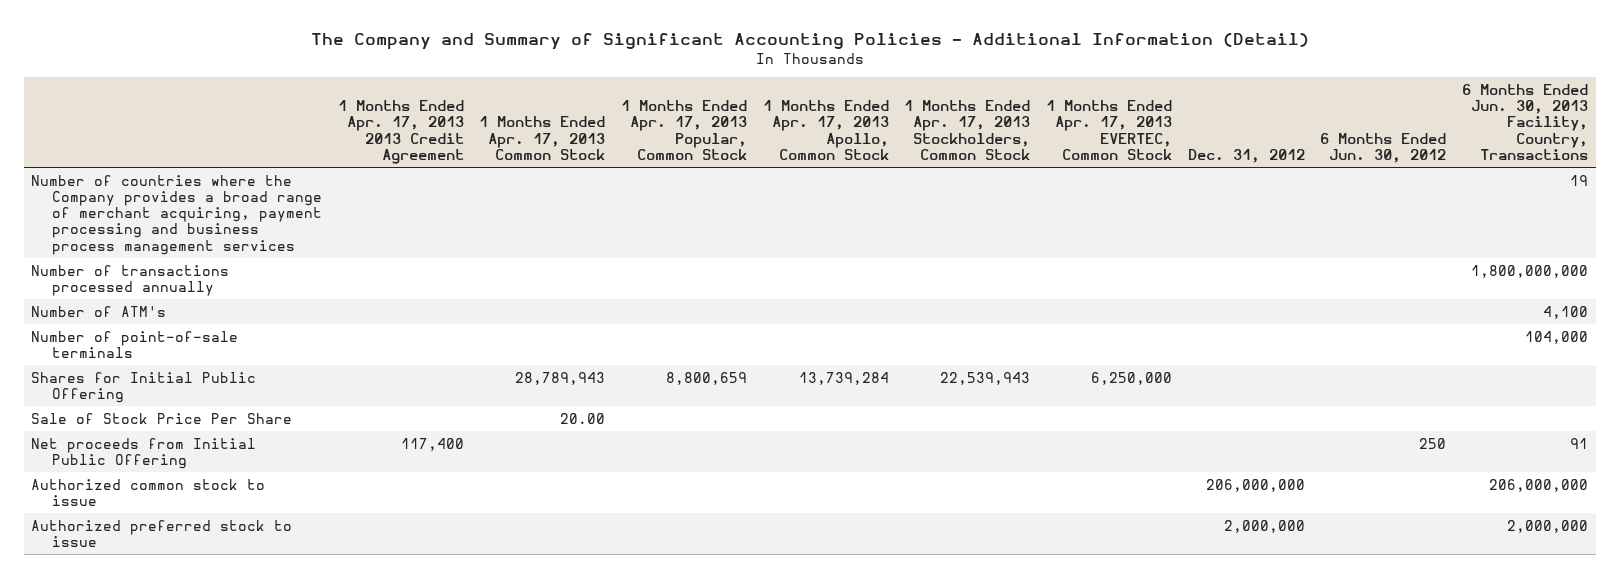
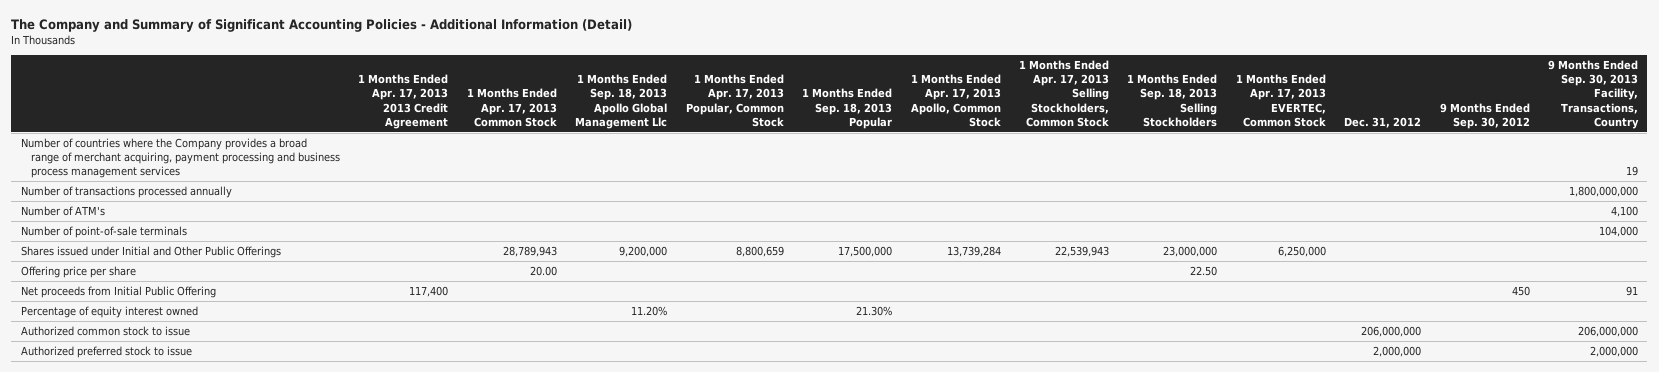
- | 1 Months Ended Apr. 17, 2013 2013 Credit Agreement | 1 Months Ended Apr. 17, 2013 Common Stock | 1 Months Ended Apr. 17, 2013 Popular, Common Stock | 1 Months Ended Apr. 17, 2013 Apollo, Common Stock | 1 Months Ended Apr. 17, 2013 Stockholders, Common Stock | 1 Months Ended Apr. 17, 2013 EVERTEC, Common Stock | Dec. 31, 2012 | 6 Months Ended Jun. 30, 2012 | 6 Months Ended Jun. 30, 2013 Facility, Country, Transactions
+ | 1 Months Ended Apr. 17, 2013 2013 Credit Agreement | 1 Months Ended Apr. 17, 2013 Common Stock | 1 Months Ended Sep. 18, 2013 Apollo Global Management Llc | 1 Months Ended Apr. 17, 2013 Popular, Common Stock | 1 Months Ended Sep. 18, 2013 Popular | 1 Months Ended Apr. 17, 2013 Apollo, Common Stock | 1 Months Ended Apr. 17, 2013 Selling Stockholders, Common Stock | 1 Months Ended Sep. 18, 2013 Selling Stockholders | 1 Months Ended Apr. 17, 2013 EVERTEC, Common Stock | Dec. 31, 2012 | 9 Months Ended Sep. 30, 2012 | 9 Months Ended Sep. 30, 2013 Facility, Transactions, Country
- Shares for Initial Public Offering | | 28,789,943 | 8,800,659 | 13,739,284 | 22,539,943 | 6,250,000 | | |
- Sale of Stock Price Per Share | | 20.00 | | | | | | |
+ Shares issued under Initial and Other Public Offerings | | 28,789,943 | 9,200,000 | 8,800,659 | 17,500,000 | 13,739,284 | 22,539,943 | 23,000,000 | 6,250,000 | | |
+ Offering price per share | | 20.00 | | | | | | 22.50 | | | |
+ Percentage of equity interest owned | | | 11.20% | | 21.30% | | | | | | |

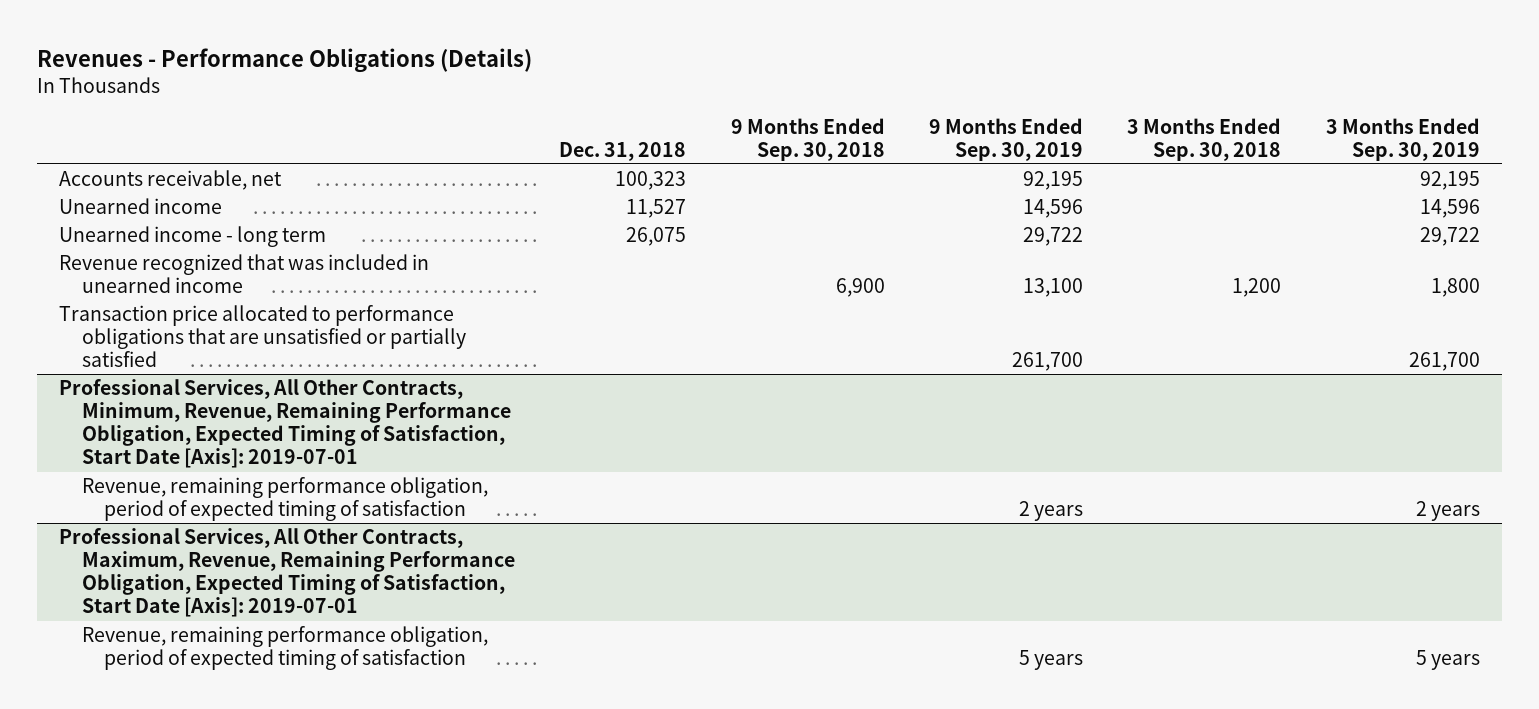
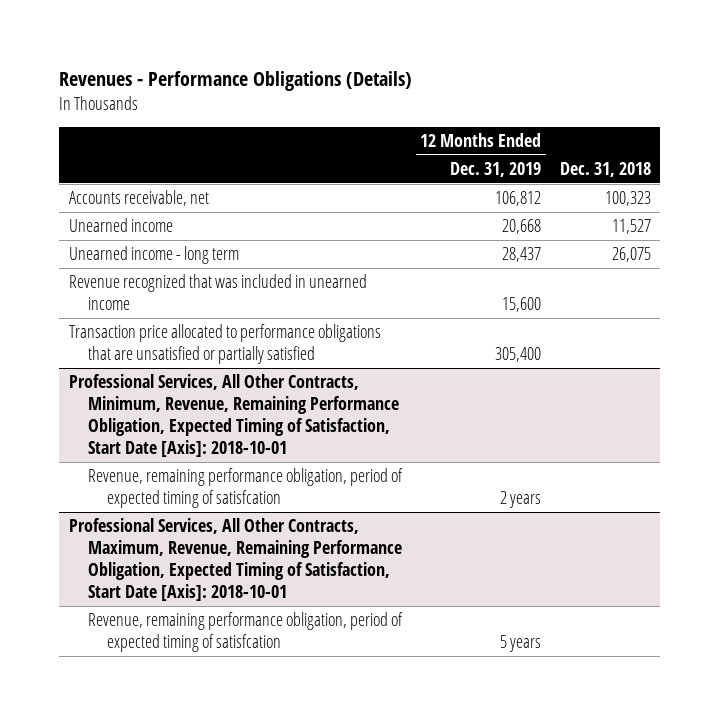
- | Dec. 31, 2018 | 9 Months Ended Sep. 30, 2018 | 9 Months Ended Sep. 30, 2019 | 3 Months Ended Sep. 30, 2018 | 3 Months Ended Sep. 30, 2019
+ | 12 Months Ended Dec. 31, 2019 | Dec. 31, 2018
- Professional Services, All Other Contracts, Minimum, Revenue, Remaining Performance Obligation, Expected Timing of Satisfaction, Start Date [Axis]: 2019-07-01
- Revenue, remaining performance obligation, period of expected timing of satisfaction | | | 2 years | | 2 years
- Professional Services, All Other Contracts, Maximum, Revenue, Remaining Performance Obligation, Expected Timing of Satisfaction, Start Date [Axis]: 2019-07-01
- Revenue, remaining performance obligation, period of expected timing of satisfaction | | | 5 years | | 5 years
+ Professional Services, All Other Contracts, Minimum, Revenue, Remaining Performance Obligation, Expected Timing of Satisfaction, Start Date [Axis]: 2018-10-01
+ Revenue, remaining performance obligation, period of expected timing of satisfcation | 2 years |
+ Professional Services, All Other Contracts, Maximum, Revenue, Remaining Performance Obligation, Expected Timing of Satisfaction, Start Date [Axis]: 2018-10-01
+ Revenue, remaining performance obligation, period of expected timing of satisfcation | 5 years |

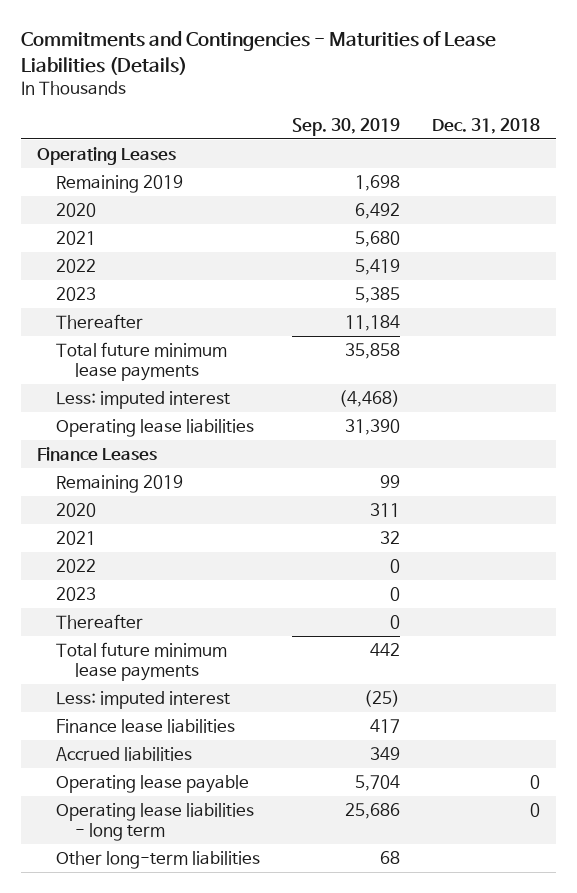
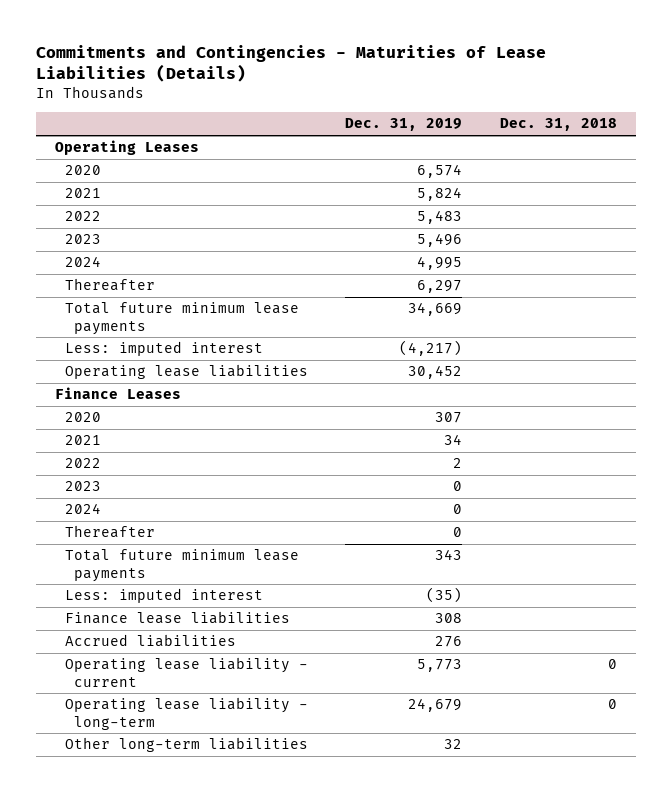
- | Sep. 30, 2019 | Dec. 31, 2018
+ | Dec. 31, 2019 | Dec. 31, 2018
- Remaining 2019 | 1,698 |
+ 2024 | 4,995 |
- Remaining 2019 | 99 |
+ 2024 | 0 |
- Operating lease payable | 5,704 | 0
- Operating lease liabilities - long term | 25,686 | 0
+ Operating lease liability - current | 5,773 | 0
+ Operating lease liability - long-term | 24,679 | 0

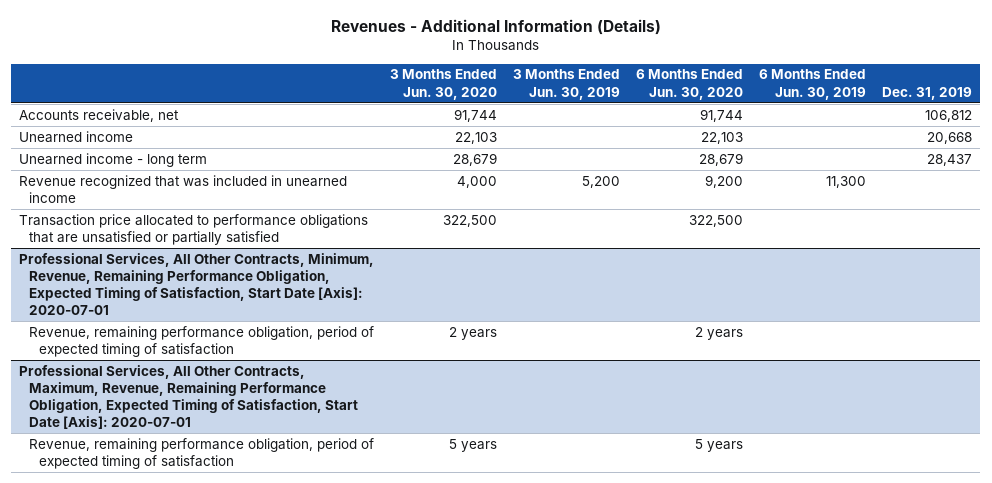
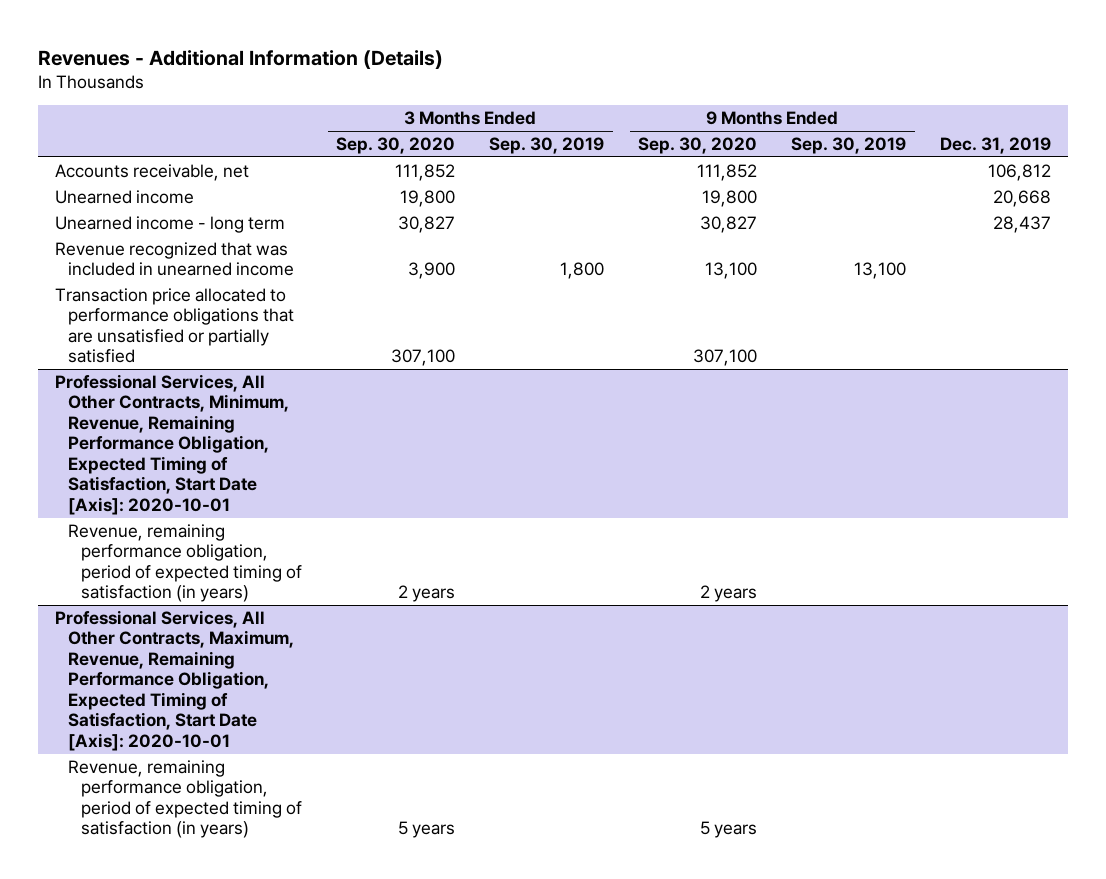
- | 3 Months Ended Jun. 30, 2020 | 3 Months Ended Jun. 30, 2019 | 6 Months Ended Jun. 30, 2020 | 6 Months Ended Jun. 30, 2019 | Dec. 31, 2019
+ | 3 Months Ended Sep. 30, 2020 | 3 Months Ended Sep. 30, 2019 | 9 Months Ended Sep. 30, 2020 | 9 Months Ended Sep. 30, 2019 | Dec. 31, 2019
- Professional Services, All Other Contracts, Minimum, Revenue, Remaining Performance Obligation, Expected Timing of Satisfaction, Start Date [Axis]: 2020-07-01
- Revenue, remaining performance obligation, period of expected timing of satisfaction | 2 years | | 2 years | |
- Professional Services, All Other Contracts, Maximum, Revenue, Remaining Performance Obligation, Expected Timing of Satisfaction, Start Date [Axis]: 2020-07-01
- Revenue, remaining performance obligation, period of expected timing of satisfaction | 5 years | | 5 years | |
+ Professional Services, All Other Contracts, Minimum, Revenue, Remaining Performance Obligation, Expected Timing of Satisfaction, Start Date [Axis]: 2020-10-01
+ Revenue, remaining performance obligation, period of expected timing of satisfaction (in years) | 2 years | | 2 years | |
+ Professional Services, All Other Contracts, Maximum, Revenue, Remaining Performance Obligation, Expected Timing of Satisfaction, Start Date [Axis]: 2020-10-01
+ Revenue, remaining performance obligation, period of expected timing of satisfaction (in years) | 5 years | | 5 years | |

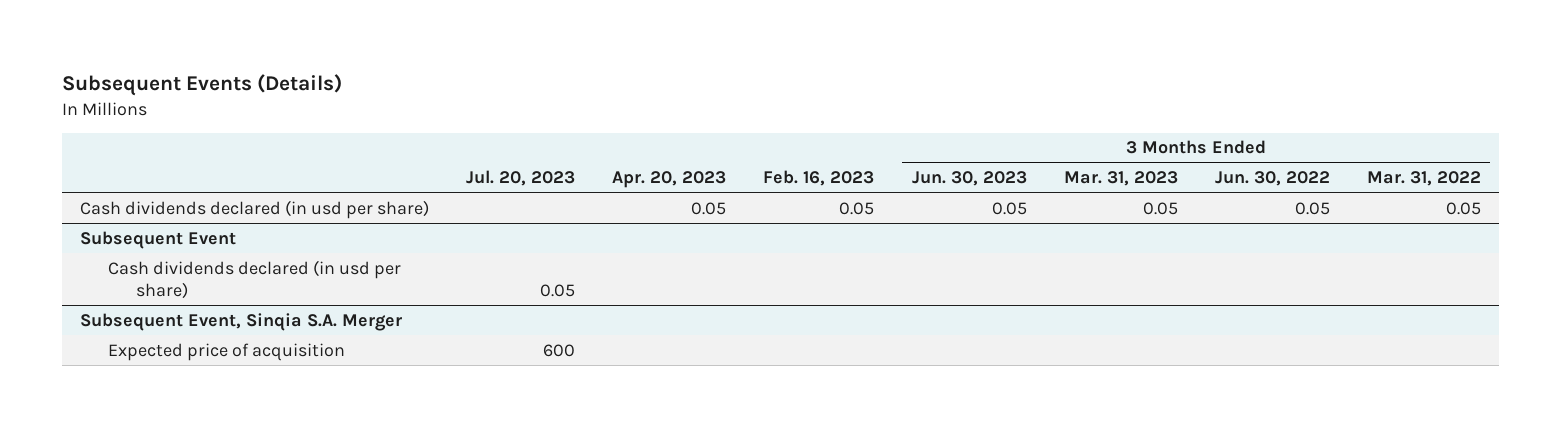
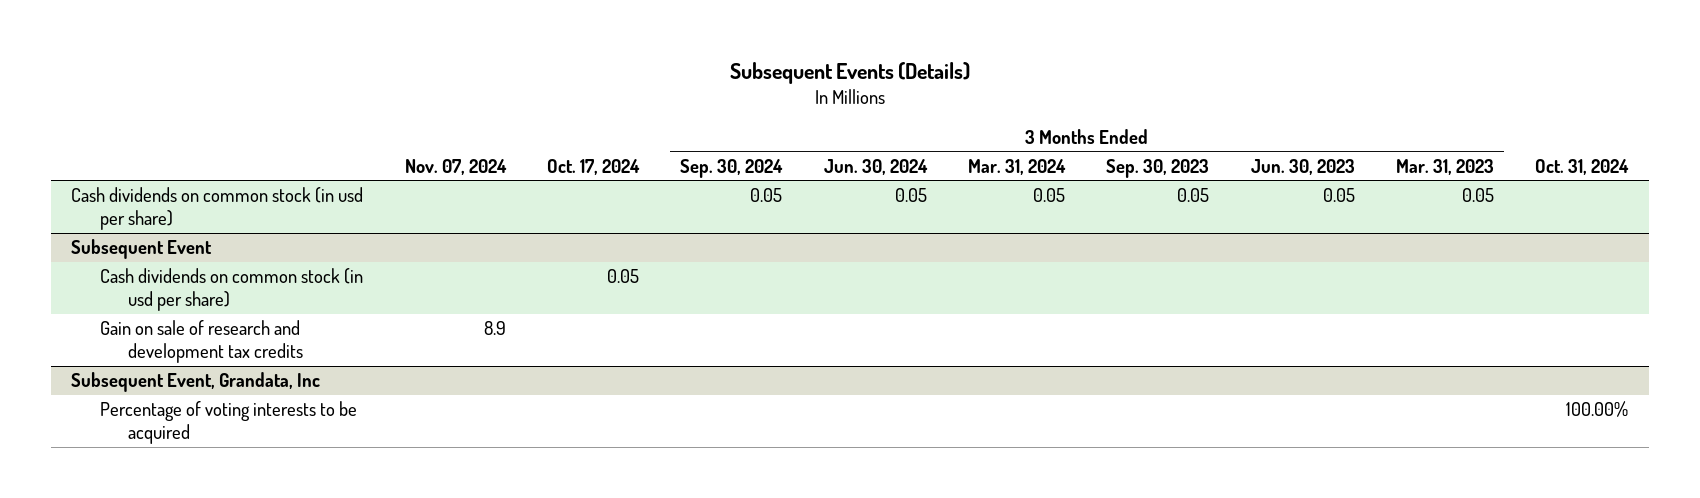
- | Jul. 20, 2023 | Apr. 20, 2023 | Feb. 16, 2023 | 3 Months Ended Jun. 30, 2023 | 3 Months Ended Mar. 31, 2023 | 3 Months Ended Jun. 30, 2022 | 3 Months Ended Mar. 31, 2022
+ | Nov. 07, 2024 | Oct. 17, 2024 | 3 Months Ended Sep. 30, 2024 | 3 Months Ended Jun. 30, 2024 | 3 Months Ended Mar. 31, 2024 | 3 Months Ended Sep. 30, 2023 | 3 Months Ended Jun. 30, 2023 | 3 Months Ended Mar. 31, 2023 | Oct. 31, 2024
- Cash dividends declared (in usd per share) | | 0.05 | 0.05 | 0.05 | 0.05 | 0.05 | 0.05
+ Cash dividends on common stock (in usd per share) | | | 0.05 | 0.05 | 0.05 | 0.05 | 0.05 | 0.05 |
@ Subsequent Event
- Cash dividends declared (in usd per share) | 0.05 | | | | | |
- Subsequent Event, Sinqia S.A. Merger
- Expected price of acquisition | 600 | | | | | |
@ Subsequent Event
+ Cash dividends on common stock (in usd per share) | | 0.05 | | | | | | |
+ Gain on sale of research and development tax credits | 8.9 | | | | | | | |
+ Subsequent Event, Grandata, Inc
+ Percentage of voting interests to be acquired | | | | | | | | | 100.00%

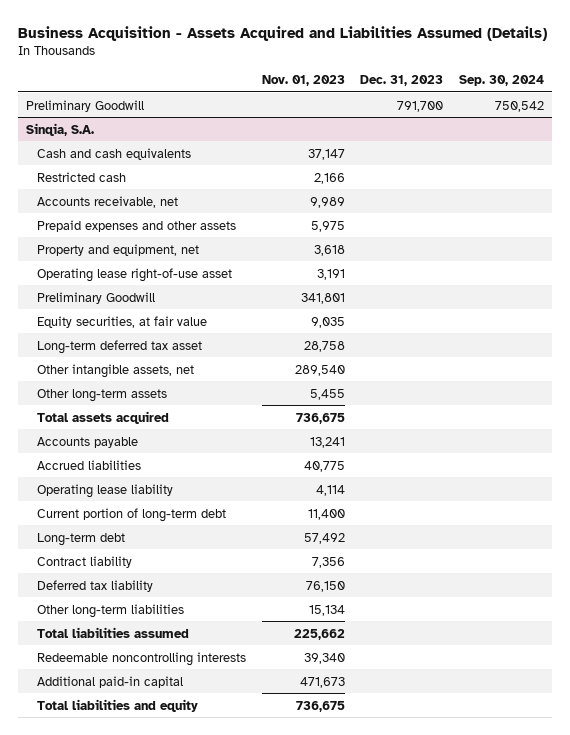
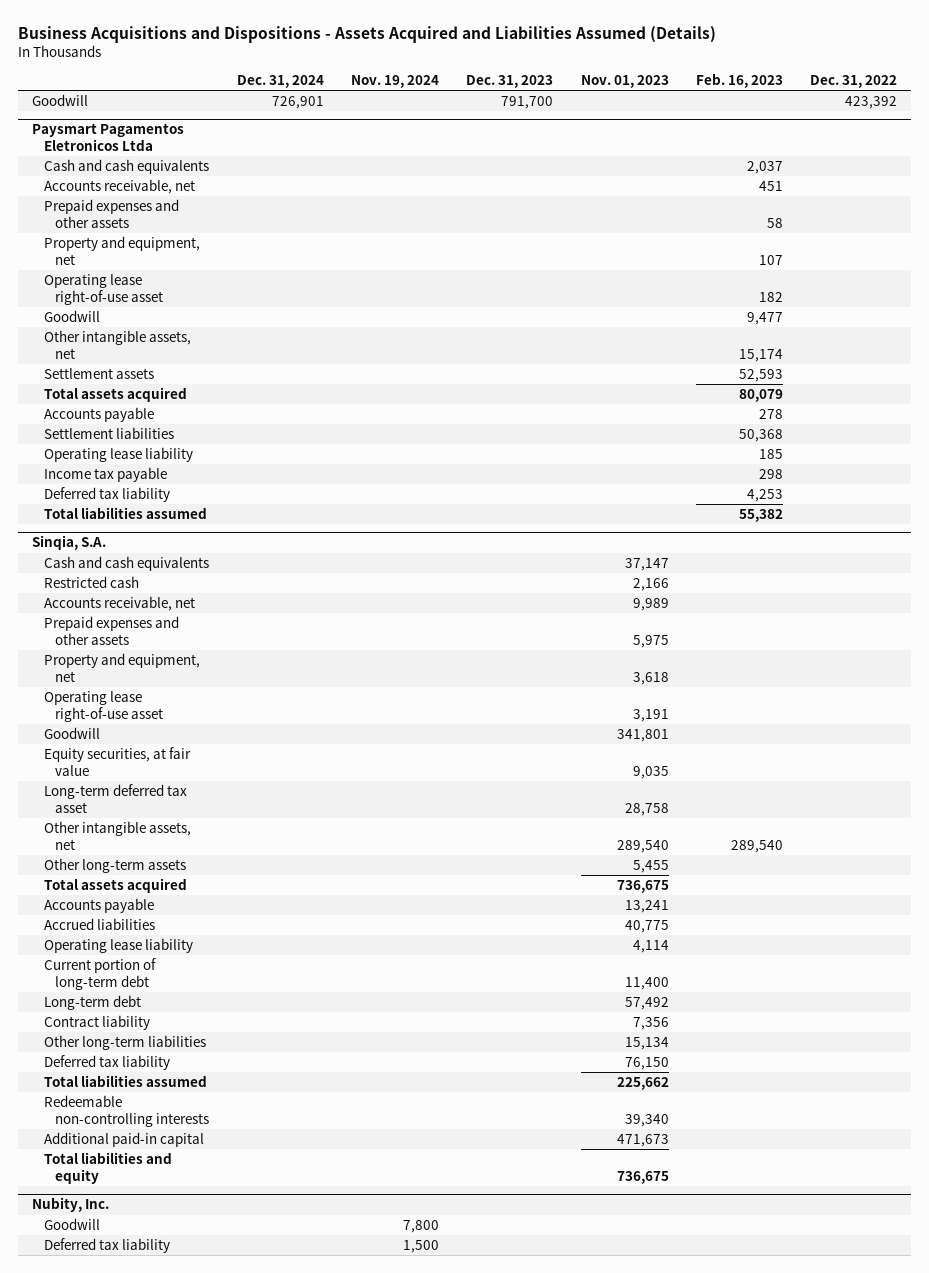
- Business Acquisition - Assets Acquired and Liabilities Assumed (Details)
+ Business Acquisitions and Dispositions - Assets Acquired and Liabilities Assumed (Details)
- | Nov. 01, 2023 | Dec. 31, 2023 | Sep. 30, 2024
+ | Dec. 31, 2024 | Nov. 19, 2024 | Dec. 31, 2023 | Nov. 01, 2023 | Feb. 16, 2023 | Dec. 31, 2022
- Preliminary Goodwill | | 791,700 | 750,542
+ Goodwill | 726,901 | | 791,700 | | | 423,392
+ Paysmart Pagamentos Eletronicos Ltda
+ Cash and cash equivalents | | | | | 2,037 |
+ Accounts receivable, net | | | | | 451 |
+ Prepaid expenses and other assets | | | | | 58 |
+ Property and equipment, net | | | | | 107 |
+ Operating lease right-of-use asset | | | | | 182 |
+ Goodwill | | | | | 9,477 |
+ Other intangible assets, net | | | | | 15,174 |
+ Settlement assets | | | | | 52,593 |
+ Total assets acquired | | | | | 80,079 |
+ Accounts payable | | | | | 278 |
+ Settlement liabilities | | | | | 50,368 |
+ Operating lease liability | | | | | 185 |
+ Income tax payable | | | | | 298 |
+ Deferred tax liability | | | | | 4,253 |
+ Total liabilities assumed | | | | | 55,382 |
@ Sinqia, S.A.
- Preliminary Goodwill | 341,801 | |
+ Goodwill | | | | 341,801 | |
moved down: Deferred tax liability | | | | 76,150 | |
- Redeemable noncontrolling interests | 39,340 | |
+ Redeemable non-controlling interests | | | | 39,340 | |
+ Nubity, Inc.
+ Goodwill | | 7,800 | | | |
+ Deferred tax liability | | 1,500 | | | |

